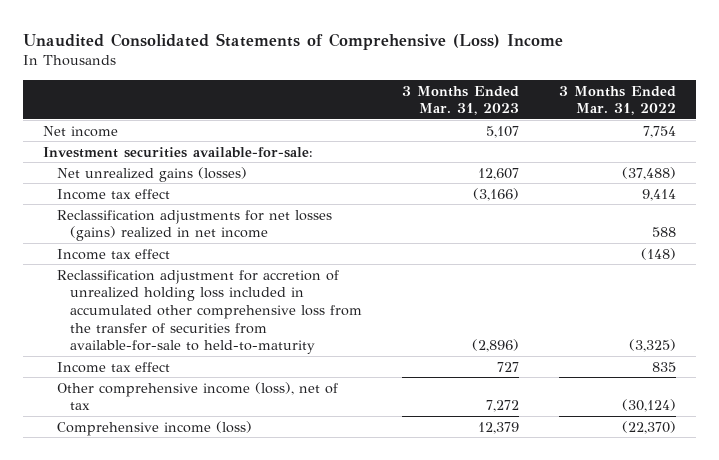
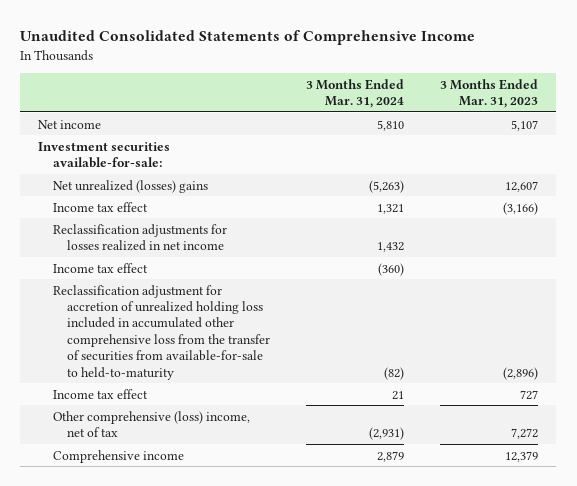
- Unaudited Consolidated Statements of Comprehensive (Loss) Income
+ Unaudited Consolidated Statements of Comprehensive Income
- | 3 Months Ended Mar. 31, 2023 | 3 Months Ended Mar. 31, 2022
+ | 3 Months Ended Mar. 31, 2024 | 3 Months Ended Mar. 31, 2023
- Net unrealized gains (losses) | 12,607 | (37,488)
+ Net unrealized (losses) gains | (5,263) | 12,607
- Reclassification adjustments for net losses (gains) realized in net income | | 588
+ Reclassification adjustments for losses realized in net income | 1,432 |
- Other comprehensive income (loss), net of tax | 7,272 | (30,124)
- Comprehensive income (loss) | 12,379 | (22,370)
+ Other comprehensive (loss) income, net of tax | (2,931) | 7,272
+ Comprehensive income | 2,879 | 12,379

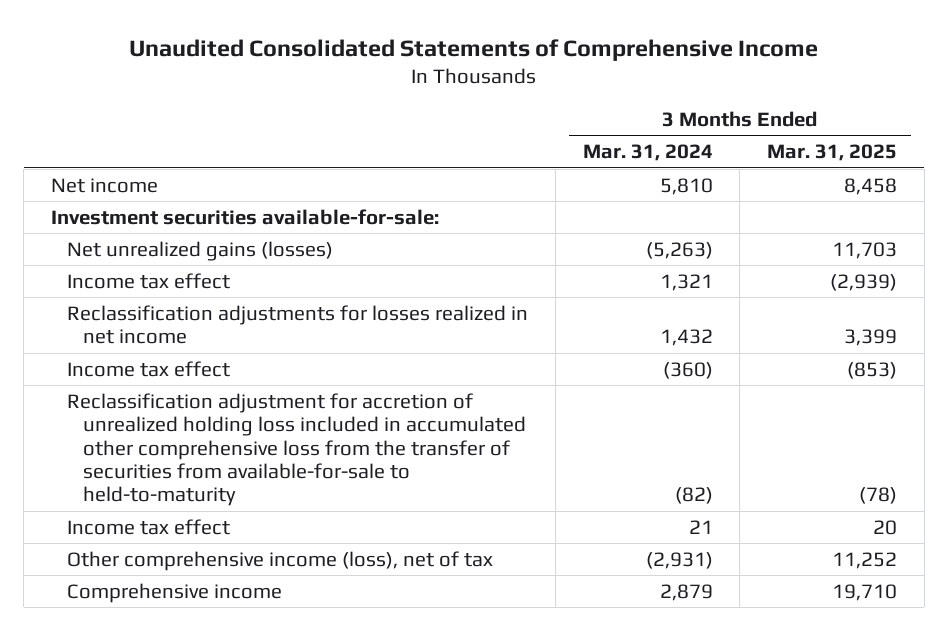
- | 3 Months Ended Mar. 31, 2024 | 3 Months Ended Mar. 31, 2023
+ | 3 Months Ended Mar. 31, 2024 | 3 Months Ended Mar. 31, 2025
- Net unrealized (losses) gains | (5,263) | 12,607
+ Net unrealized gains (losses) | (5,263) | 11,703
- Other comprehensive (loss) income, net of tax | (2,931) | 7,272
+ Other comprehensive income (loss), net of tax | (2,931) | 11,252

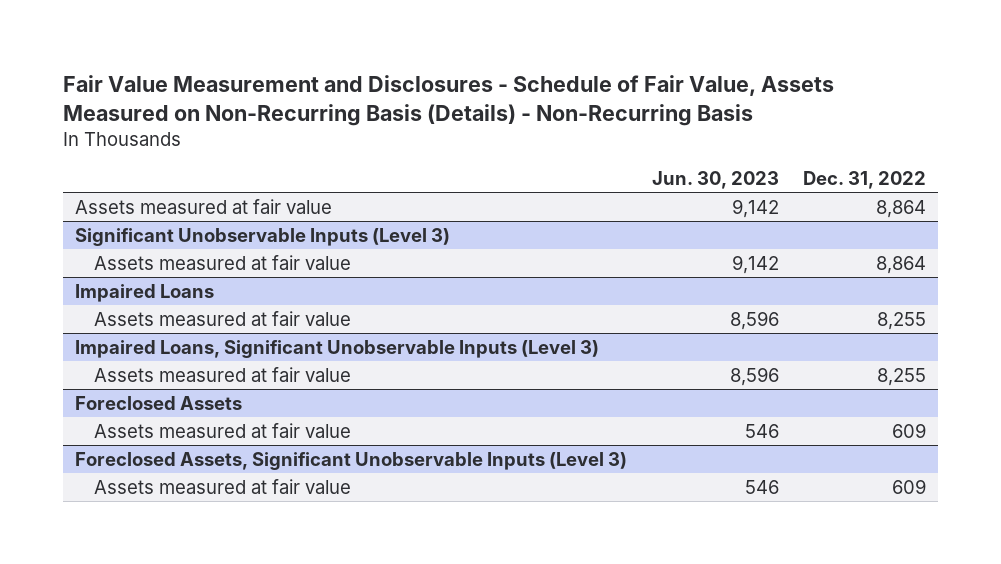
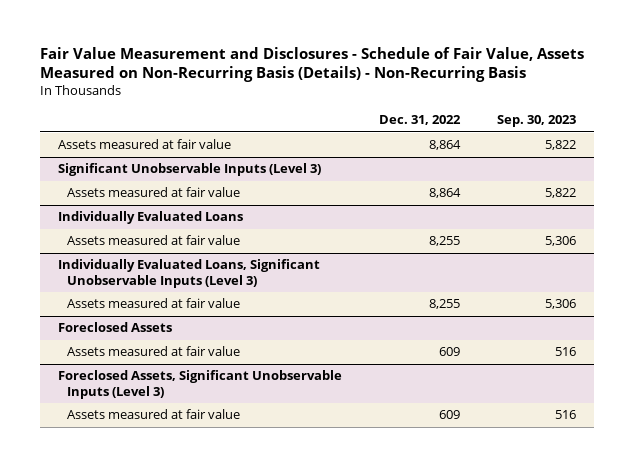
- | Jun. 30, 2023 | Dec. 31, 2022
+ | Dec. 31, 2022 | Sep. 30, 2023
- Impaired Loans
+ Individually Evaluated Loans
- Impaired Loans, Significant Unobservable Inputs (Level 3)
+ Individually Evaluated Loans, Significant Unobservable Inputs (Level 3)

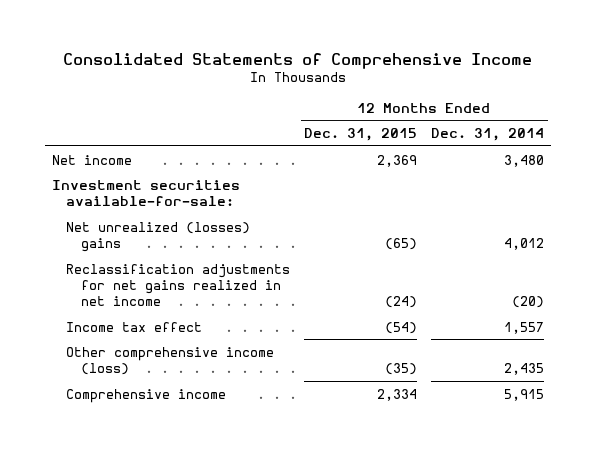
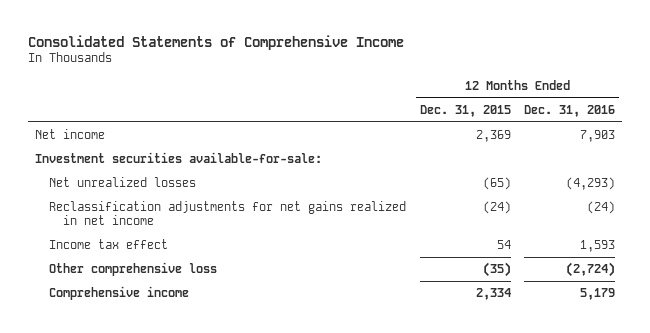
- | 12 Months Ended Dec. 31, 2015 | 12 Months Ended Dec. 31, 2014
+ | 12 Months Ended Dec. 31, 2015 | 12 Months Ended Dec. 31, 2016
- Net unrealized (losses) gains | (65) | 4,012
+ Net unrealized losses | (65) | (4,293)
- Income tax effect | (54) | 1,557
- Other comprehensive income (loss) | (35) | 2,435
+ Income tax effect | 54 | 1,593
+ Other comprehensive loss | (35) | (2,724)

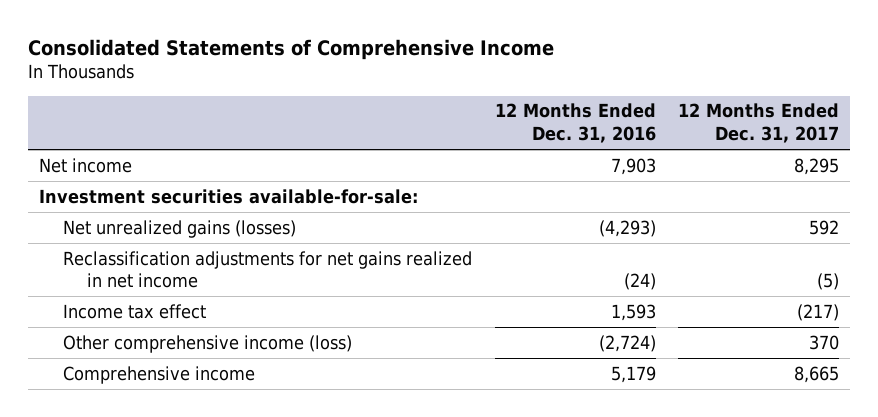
- | 12 Months Ended Dec. 31, 2015 | 12 Months Ended Dec. 31, 2016
+ | 12 Months Ended Dec. 31, 2016 | 12 Months Ended Dec. 31, 2017
- Net unrealized losses | (65) | (4,293)
+ Net unrealized gains (losses) | (4,293) | 592
- Other comprehensive loss | (35) | (2,724)
+ Other comprehensive income (loss) | (2,724) | 370

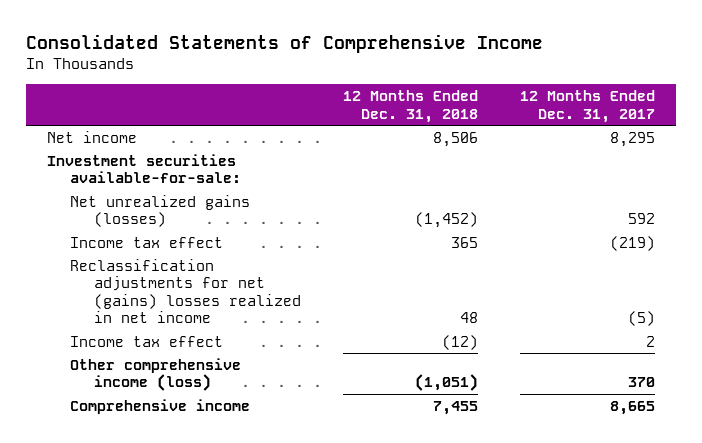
- | 12 Months Ended Dec. 31, 2016 | 12 Months Ended Dec. 31, 2017
+ | 12 Months Ended Dec. 31, 2018 | 12 Months Ended Dec. 31, 2017
- Reclassification adjustments for net gains realized in net income | (24) | (5)
- Income tax effect | 1,593 | (217)
+ Income tax effect | 365 | (219)
+ Reclassification adjustments for net (gains) losses realized in net income | 48 | (5)
+ Income tax effect | (12) | 2

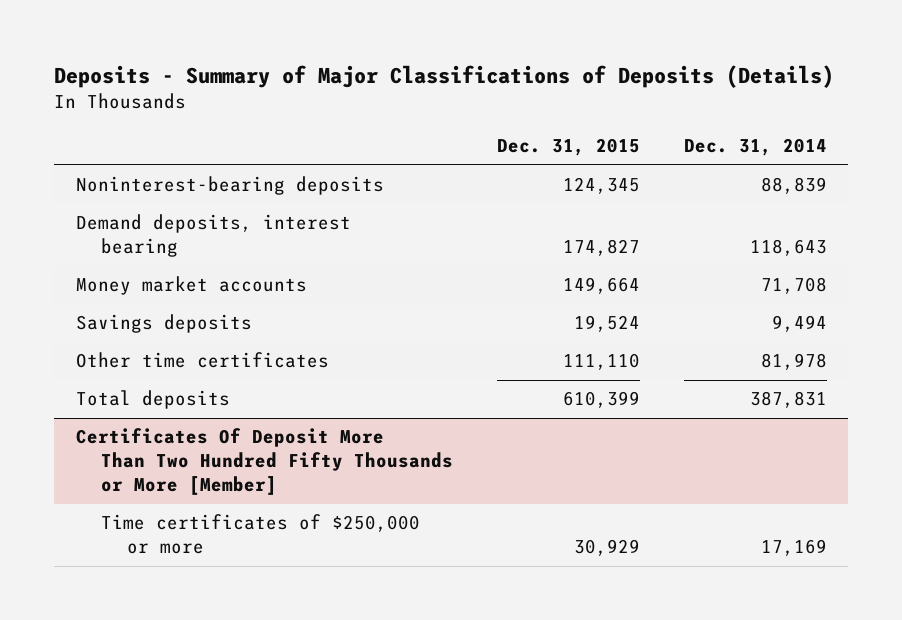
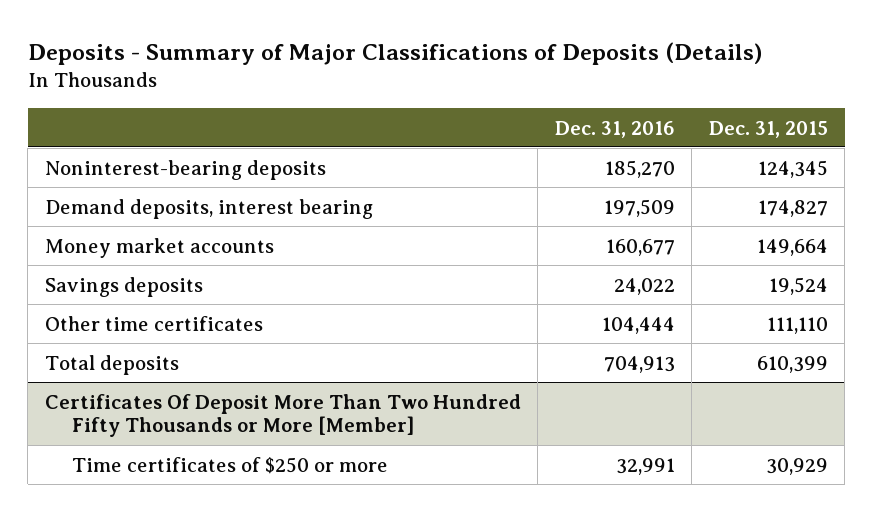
- | Dec. 31, 2015 | Dec. 31, 2014
+ | Dec. 31, 2016 | Dec. 31, 2015
@ Certificates Of Deposit More Than Two Hundred Fifty Thousands or More [Member]
- Time certificates of $250,000 or more | 30,929 | 17,169
+ Time certificates of $250 or more | 32,991 | 30,929

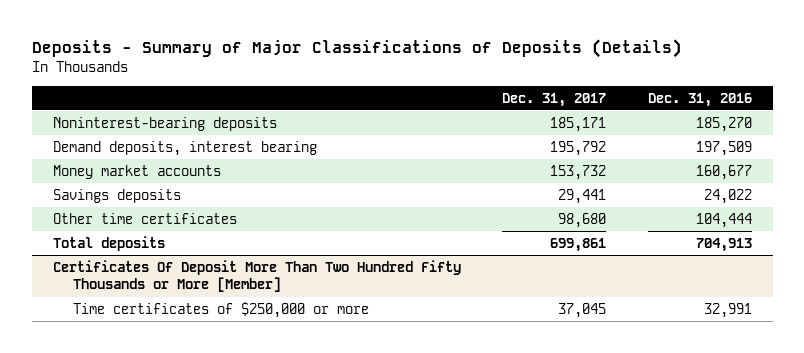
- | Dec. 31, 2016 | Dec. 31, 2015
+ | Dec. 31, 2017 | Dec. 31, 2016
@ Certificates Of Deposit More Than Two Hundred Fifty Thousands or More [Member]
- Time certificates of $250 or more | 32,991 | 30,929
+ Time certificates of $250,000 or more | 37,045 | 32,991

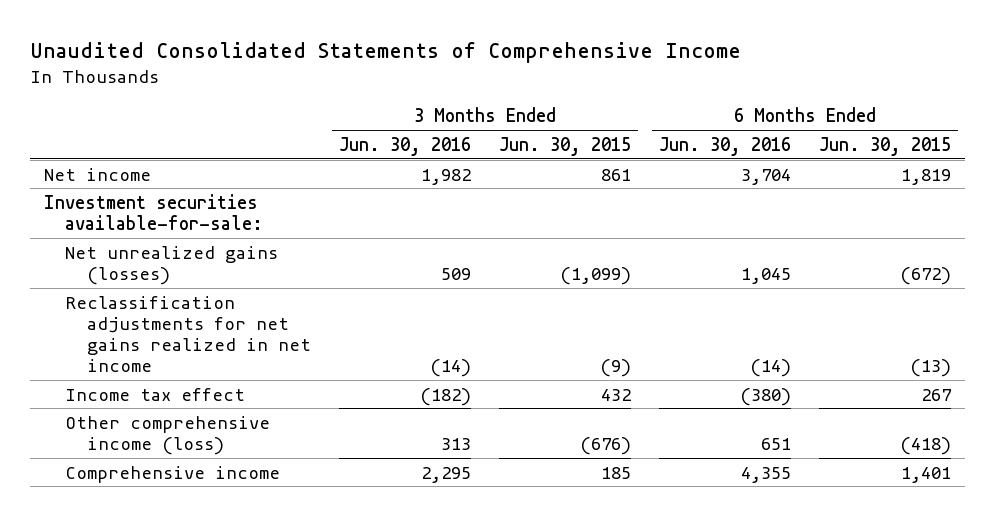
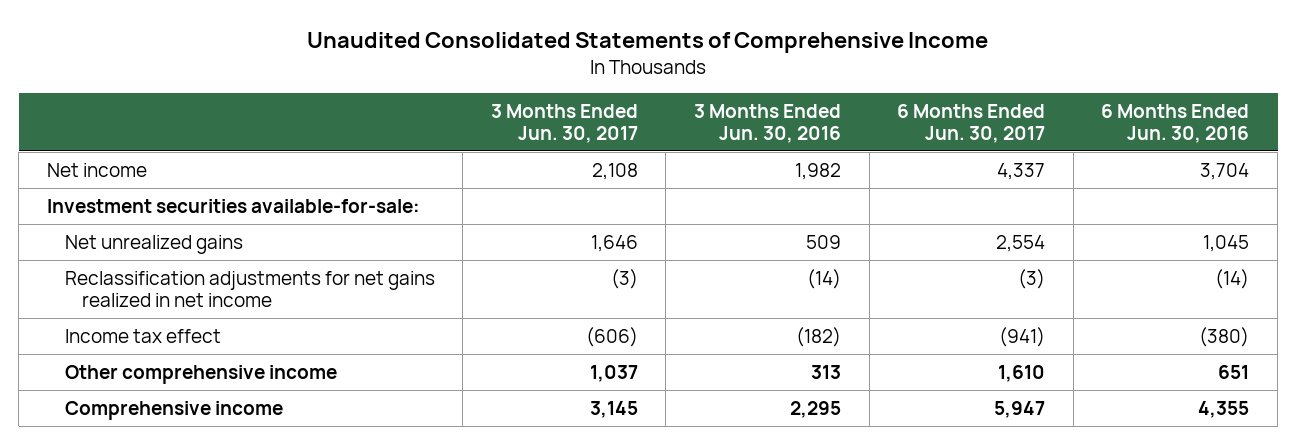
- | 3 Months Ended Jun. 30, 2016 | 3 Months Ended Jun. 30, 2015 | 6 Months Ended Jun. 30, 2016 | 6 Months Ended Jun. 30, 2015
+ | 3 Months Ended Jun. 30, 2017 | 3 Months Ended Jun. 30, 2016 | 6 Months Ended Jun. 30, 2017 | 6 Months Ended Jun. 30, 2016
- Net unrealized gains (losses) | 509 | (1,099) | 1,045 | (672)
+ Net unrealized gains | 1,646 | 509 | 2,554 | 1,045
- Other comprehensive income (loss) | 313 | (676) | 651 | (418)
+ Other comprehensive income | 1,037 | 313 | 1,610 | 651

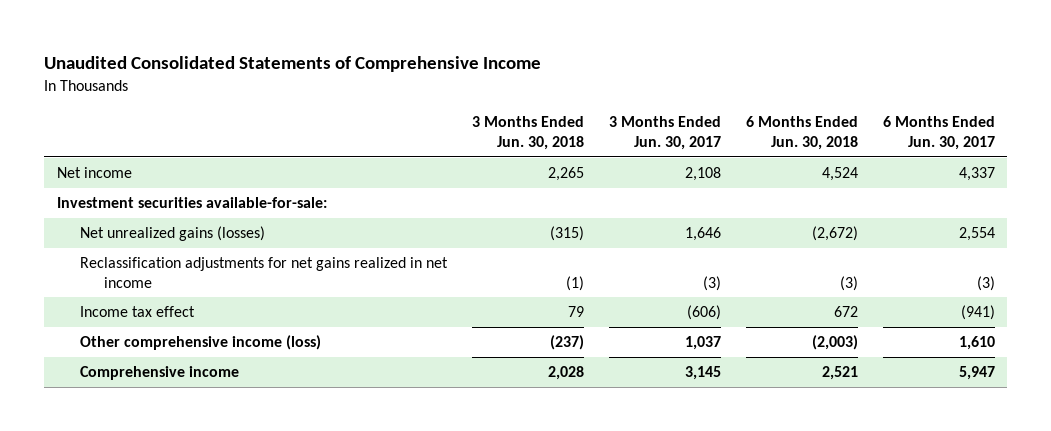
- | 3 Months Ended Jun. 30, 2017 | 3 Months Ended Jun. 30, 2016 | 6 Months Ended Jun. 30, 2017 | 6 Months Ended Jun. 30, 2016
+ | 3 Months Ended Jun. 30, 2018 | 3 Months Ended Jun. 30, 2017 | 6 Months Ended Jun. 30, 2018 | 6 Months Ended Jun. 30, 2017
- Net unrealized gains | 1,646 | 509 | 2,554 | 1,045
+ Net unrealized gains (losses) | (315) | 1,646 | (2,672) | 2,554
- Other comprehensive income | 1,037 | 313 | 1,610 | 651
+ Other comprehensive income (loss) | (237) | 1,037 | (2,003) | 1,610

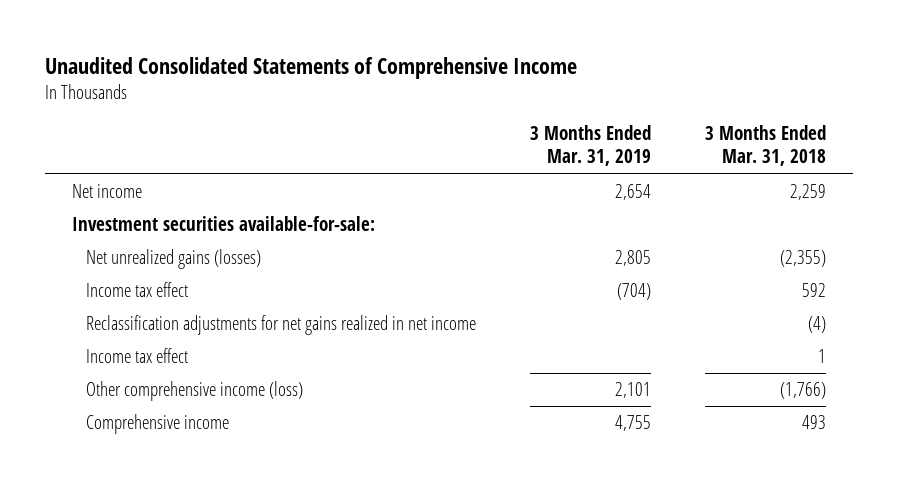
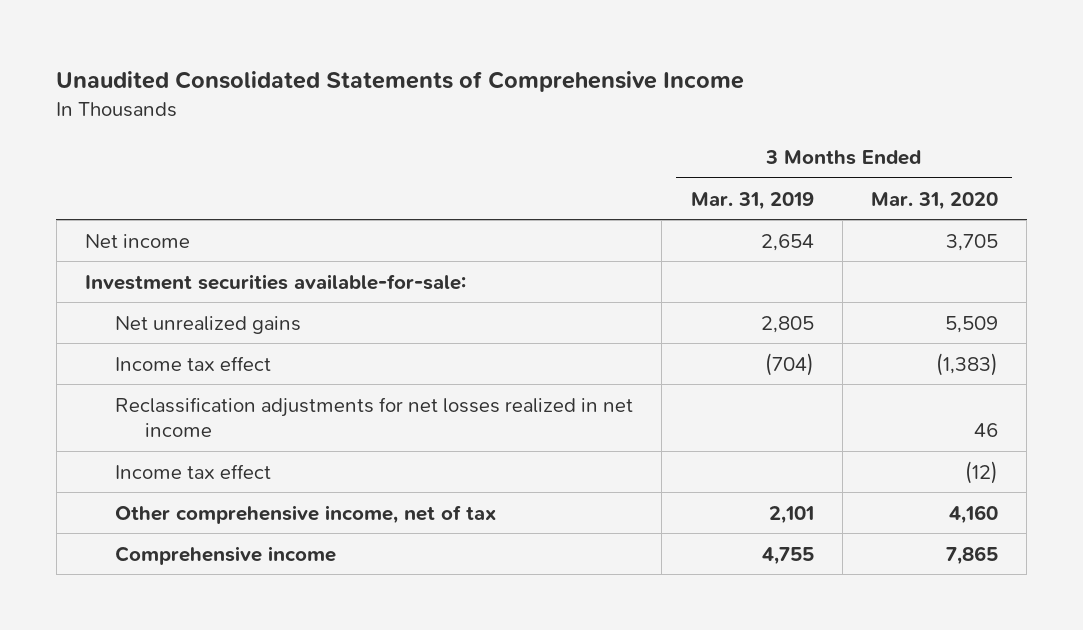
- | 3 Months Ended Mar. 31, 2019 | 3 Months Ended Mar. 31, 2018
+ | 3 Months Ended Mar. 31, 2019 | 3 Months Ended Mar. 31, 2020
- Net unrealized gains (losses) | 2,805 | (2,355)
+ Net unrealized gains | 2,805 | 5,509
- Reclassification adjustments for net gains realized in net income | | (4)
+ Reclassification adjustments for net losses realized in net income | | 46
- Other comprehensive income (loss) | 2,101 | (1,766)
+ Other comprehensive income, net of tax | 2,101 | 4,160

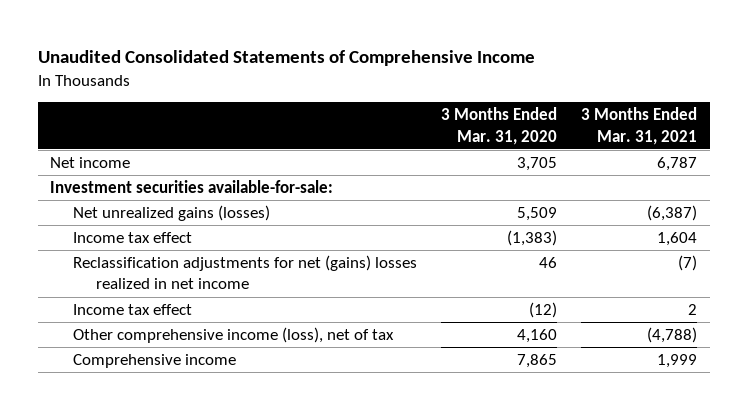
- | 3 Months Ended Mar. 31, 2019 | 3 Months Ended Mar. 31, 2020
+ | 3 Months Ended Mar. 31, 2020 | 3 Months Ended Mar. 31, 2021
- Net unrealized gains | 2,805 | 5,509
+ Net unrealized gains (losses) | 5,509 | (6,387)
- Reclassification adjustments for net losses realized in net income | | 46
+ Reclassification adjustments for net (gains) losses realized in net income | 46 | (7)
- Other comprehensive income, net of tax | 2,101 | 4,160
+ Other comprehensive income (loss), net of tax | 4,160 | (4,788)

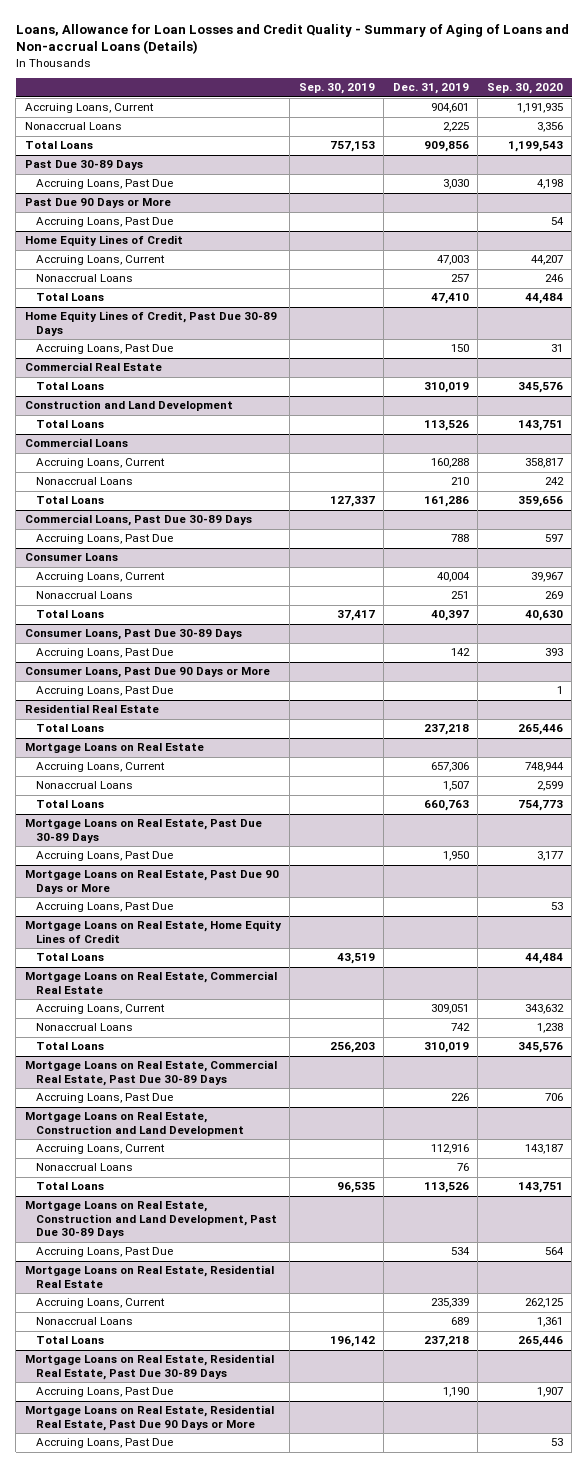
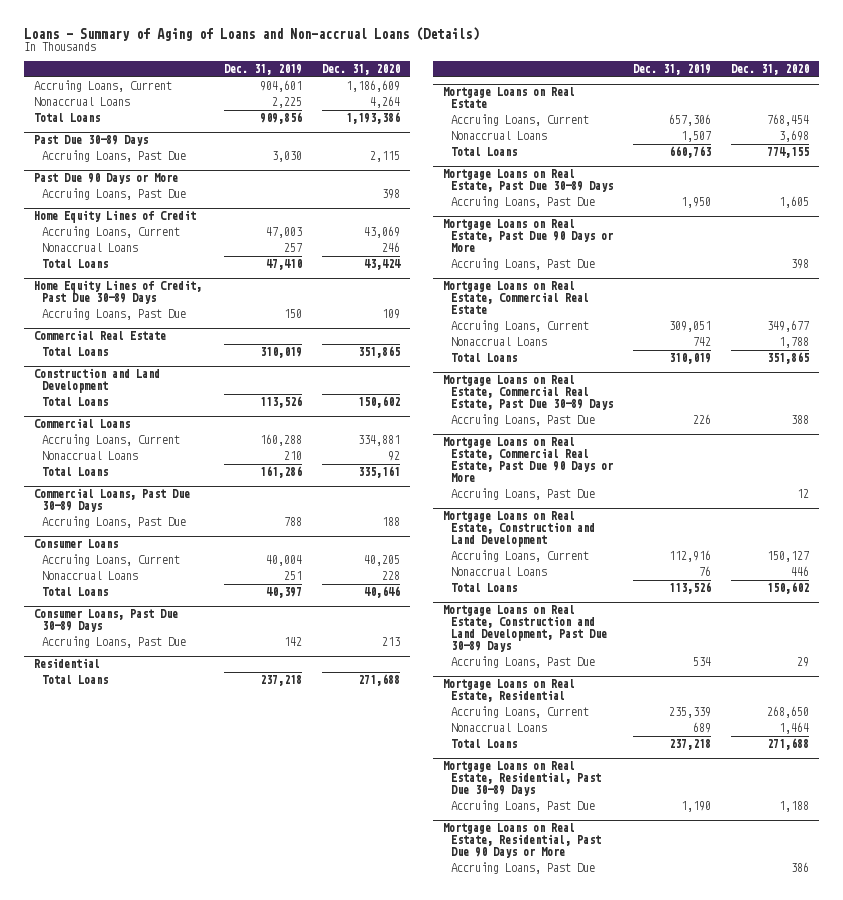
- Loans, Allowance for Loan Losses and Credit Quality - Summary of Aging of Loans and Non-accrual Loans (Details)
+ Loans - Summary of Aging of Loans and Non-accrual Loans (Details)
- | Sep. 30, 2019 | Dec. 31, 2019 | Sep. 30, 2020
+ | Dec. 31, 2019 | Dec. 31, 2020
- Consumer Loans, Past Due 90 Days or More
- Accruing Loans, Past Due | | | 1
- Residential Real Estate
+ Residential
- Mortgage Loans on Real Estate, Home Equity Lines of Credit
- Total Loans | 43,519 | | 44,484
+ Mortgage Loans on Real Estate, Commercial Real Estate, Past Due 90 Days or More
+ Accruing Loans, Past Due | | 12
- Mortgage Loans on Real Estate, Residential Real Estate
+ Mortgage Loans on Real Estate, Residential
- Mortgage Loans on Real Estate, Residential Real Estate, Past Due 30-89 Days
+ Mortgage Loans on Real Estate, Residential, Past Due 30-89 Days
- Mortgage Loans on Real Estate, Residential Real Estate, Past Due 90 Days or More
+ Mortgage Loans on Real Estate, Residential, Past Due 90 Days or More

